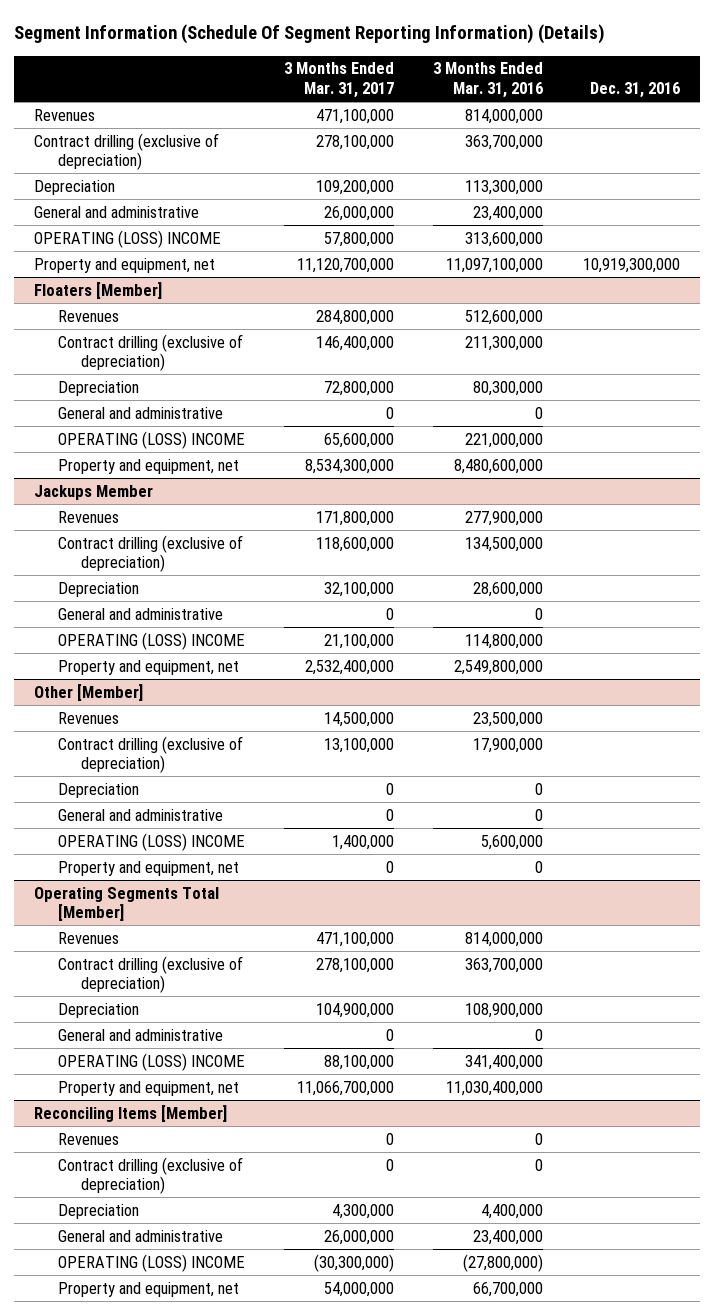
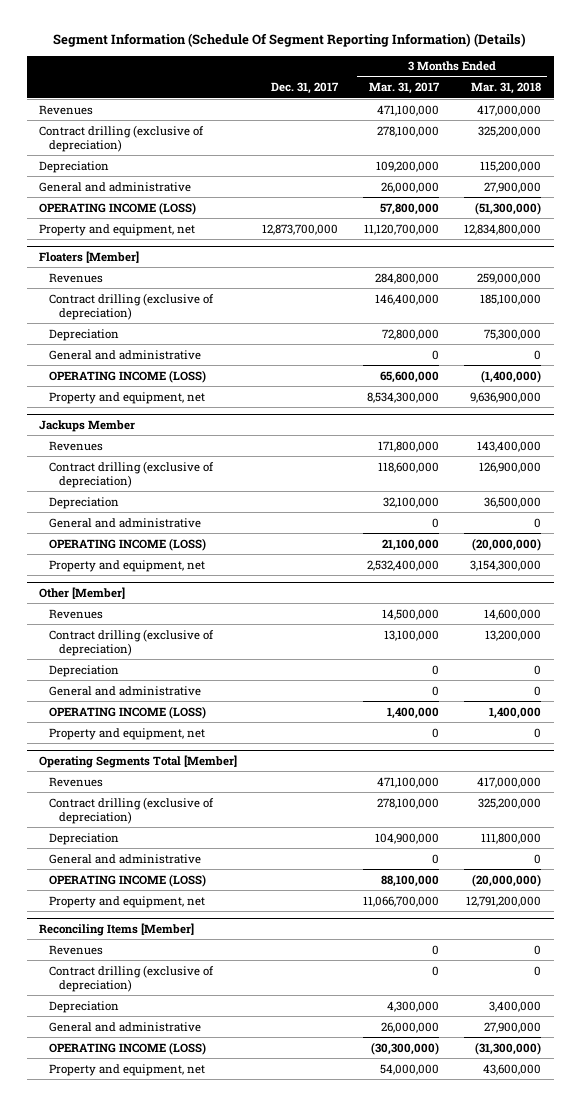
- | 3 Months Ended Mar. 31, 2017 | 3 Months Ended Mar. 31, 2016 | Dec. 31, 2016
+ | Dec. 31, 2017 | 3 Months Ended Mar. 31, 2017 | 3 Months Ended Mar. 31, 2018
- OPERATING (LOSS) INCOME | 57,800,000 | 313,600,000 |
+ OPERATING INCOME (LOSS) | | 57,800,000 | (51,300,000)
@ Floaters [Member]
- OPERATING (LOSS) INCOME | 65,600,000 | 221,000,000 |
+ OPERATING INCOME (LOSS) | | 65,600,000 | (1,400,000)
@ Jackups Member
- OPERATING (LOSS) INCOME | 21,100,000 | 114,800,000 |
+ OPERATING INCOME (LOSS) | | 21,100,000 | (20,000,000)
@ Other [Member]
- OPERATING (LOSS) INCOME | 1,400,000 | 5,600,000 |
+ OPERATING INCOME (LOSS) | | 1,400,000 | 1,400,000
@ Operating Segments Total [Member]
- OPERATING (LOSS) INCOME | 88,100,000 | 341,400,000 |
+ OPERATING INCOME (LOSS) | | 88,100,000 | (20,000,000)
@ Reconciling Items [Member]
- OPERATING (LOSS) INCOME | (30,300,000) | (27,800,000) |
+ OPERATING INCOME (LOSS) | | (30,300,000) | (31,300,000)

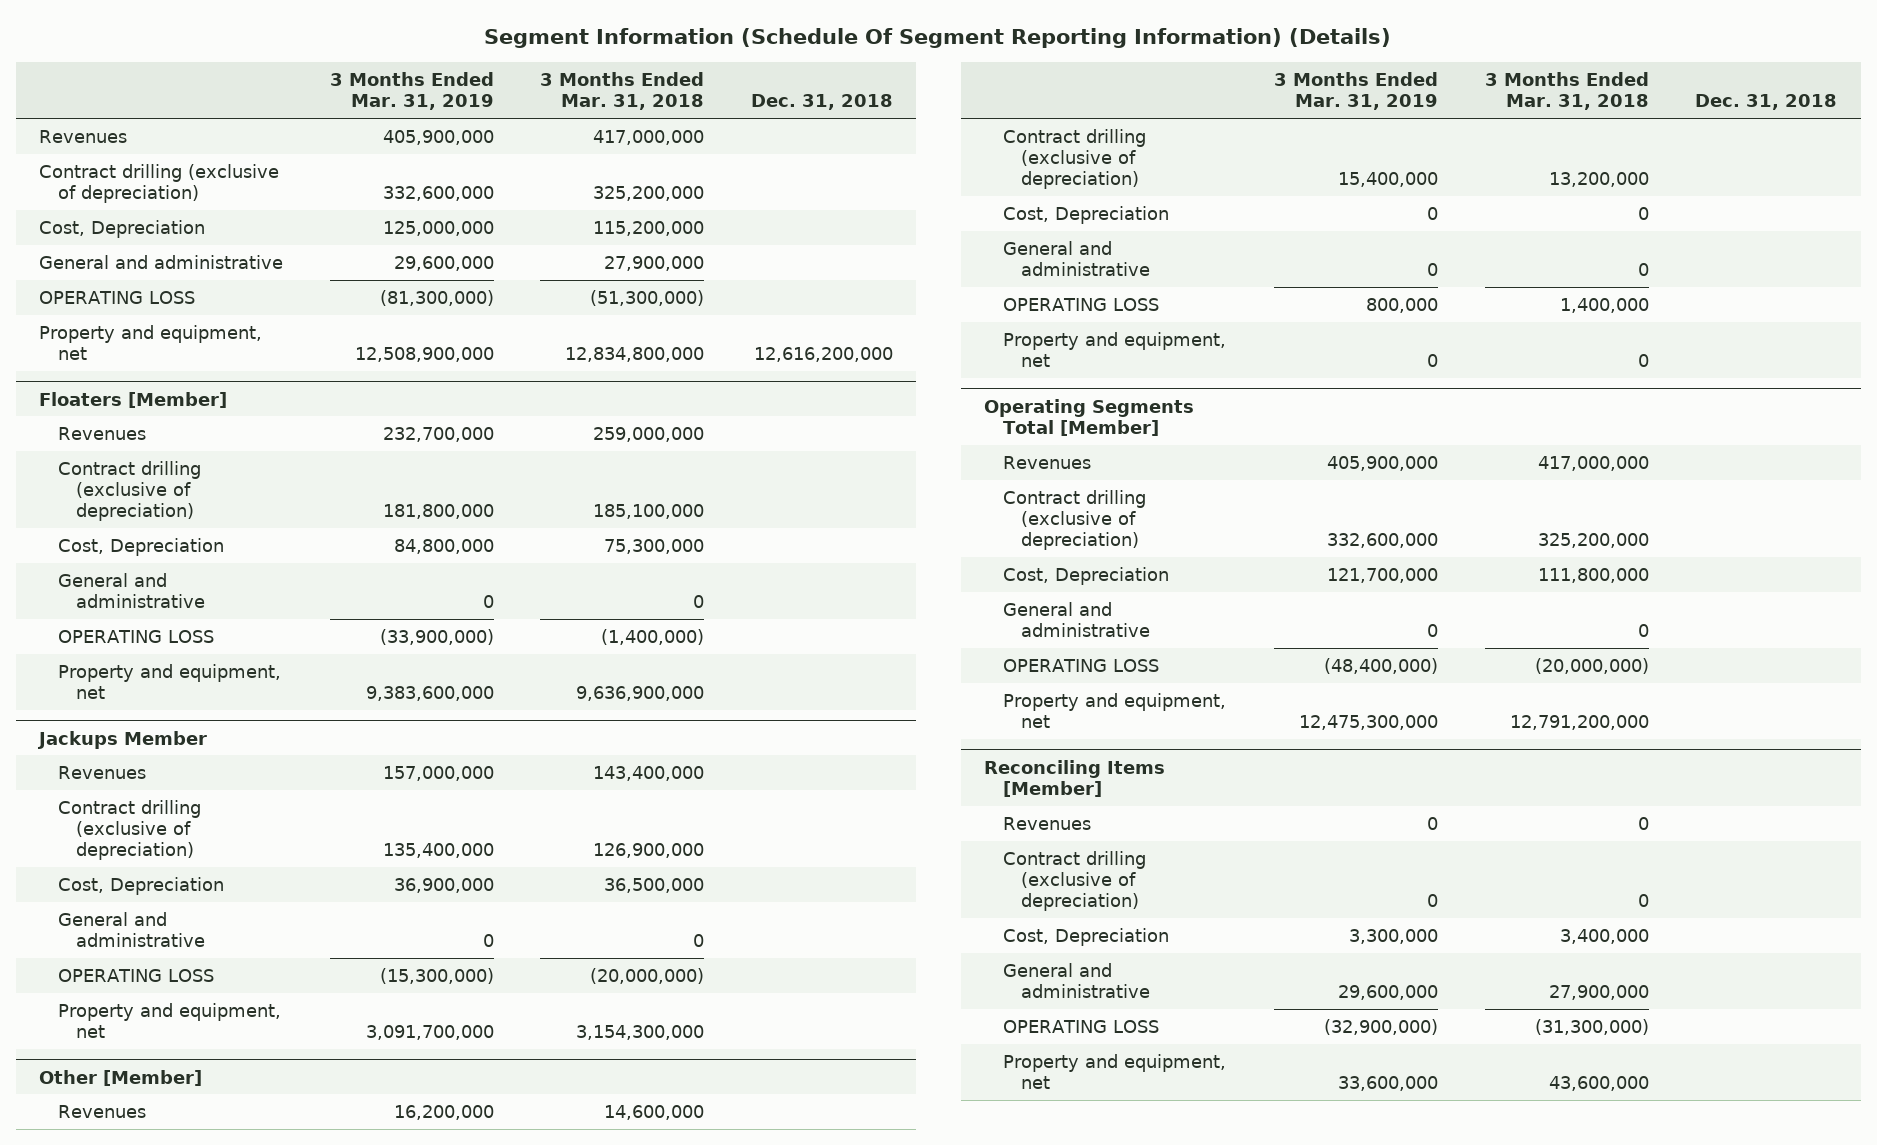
- | Dec. 31, 2017 | 3 Months Ended Mar. 31, 2017 | 3 Months Ended Mar. 31, 2018
+ | 3 Months Ended Mar. 31, 2019 | 3 Months Ended Mar. 31, 2018 | Dec. 31, 2018
- Depreciation | | 109,200,000 | 115,200,000
+ Cost, Depreciation | 125,000,000 | 115,200,000 |
- OPERATING INCOME (LOSS) | | 57,800,000 | (51,300,000)
+ OPERATING LOSS | (81,300,000) | (51,300,000) |
@ Floaters [Member]
- Depreciation | | 72,800,000 | 75,300,000
+ Cost, Depreciation | 84,800,000 | 75,300,000 |
- OPERATING INCOME (LOSS) | | 65,600,000 | (1,400,000)
+ OPERATING LOSS | (33,900,000) | (1,400,000) |
@ Jackups Member
- Depreciation | | 32,100,000 | 36,500,000
+ Cost, Depreciation | 36,900,000 | 36,500,000 |
- OPERATING INCOME (LOSS) | | 21,100,000 | (20,000,000)
+ OPERATING LOSS | (15,300,000) | (20,000,000) |
@ Other [Member]
- Depreciation | | 0 | 0
+ Cost, Depreciation | 0 | 0 |
- OPERATING INCOME (LOSS) | | 1,400,000 | 1,400,000
+ OPERATING LOSS | 800,000 | 1,400,000 |
@ Operating Segments Total [Member]
- Depreciation | | 104,900,000 | 111,800,000
+ Cost, Depreciation | 121,700,000 | 111,800,000 |
- OPERATING INCOME (LOSS) | | 88,100,000 | (20,000,000)
+ OPERATING LOSS | (48,400,000) | (20,000,000) |
@ Reconciling Items [Member]
- Depreciation | | 4,300,000 | 3,400,000
+ Cost, Depreciation | 3,300,000 | 3,400,000 |
- OPERATING INCOME (LOSS) | | (30,300,000) | (31,300,000)
+ OPERATING LOSS | (32,900,000) | (31,300,000) |

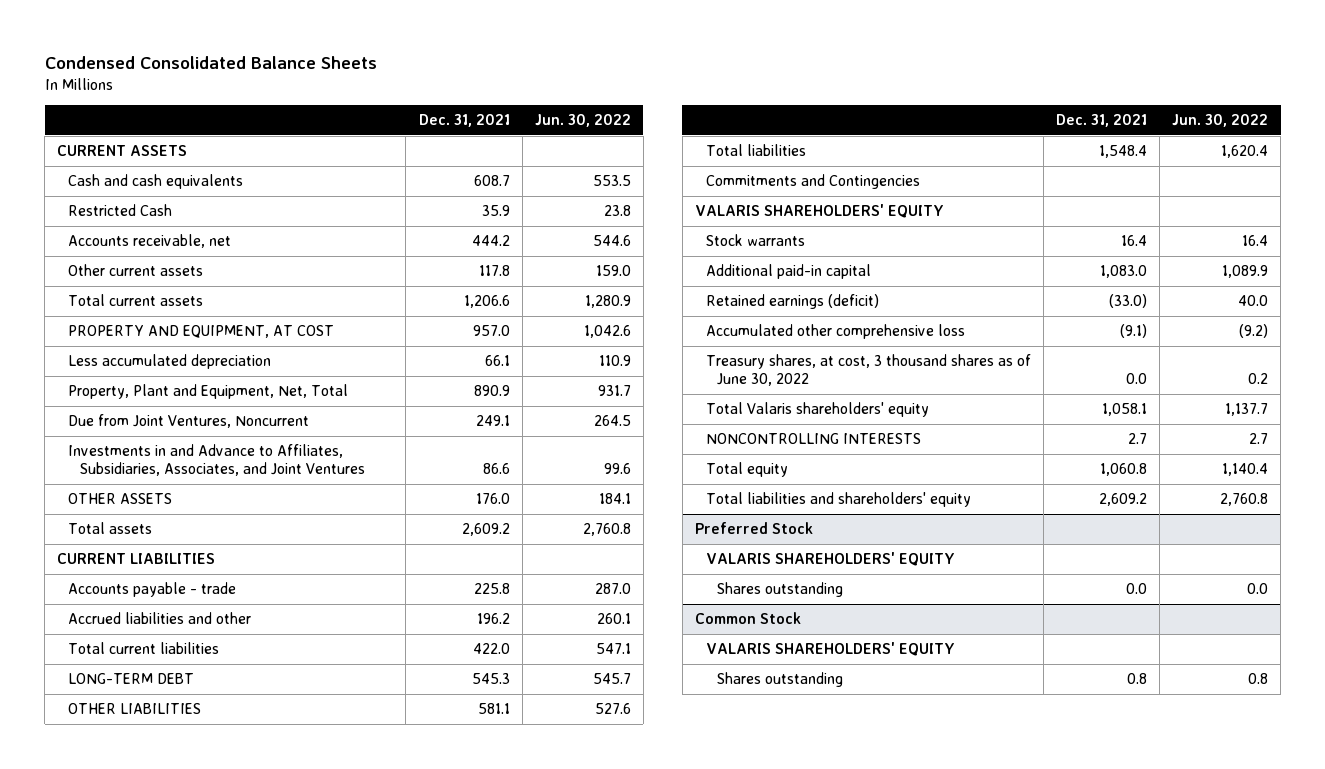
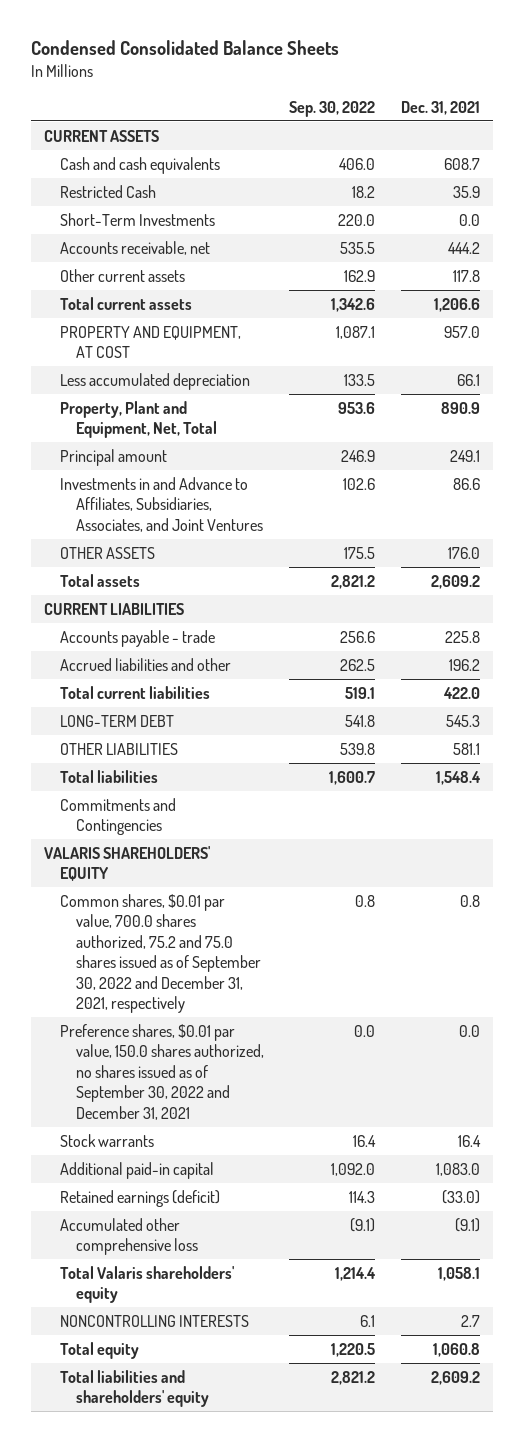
- | Dec. 31, 2021 | Jun. 30, 2022
+ | Sep. 30, 2022 | Dec. 31, 2021
+ Short-Term Investments | 220.0 | 0.0
- Due from Joint Ventures, Noncurrent | 249.1 | 264.5
+ Principal amount | 246.9 | 249.1
+ Common shares, $0.01 par value, 700.0 shares authorized, 75.2 and 75.0 shares issued as of September 30, 2022 and December 31, 2021, respectively | 0.8 | 0.8
+ Preference shares, $0.01 par value, 150.0 shares authorized, no shares issued as of September 30, 2022 and December 31, 2021 | 0.0 | 0.0
- Treasury shares, at cost, 3 thousand shares as of June 30, 2022 | 0.0 | 0.2
- Preferred Stock
- VALARIS SHAREHOLDERS' EQUITY
- Shares outstanding | 0.0 | 0.0
- Common Stock
- VALARIS SHAREHOLDERS' EQUITY
- Shares outstanding | 0.8 | 0.8

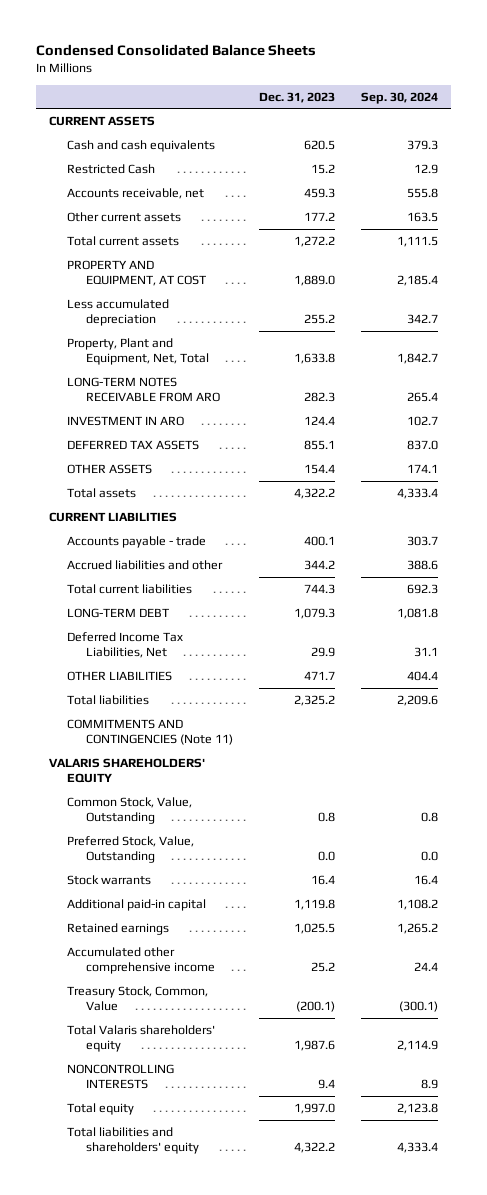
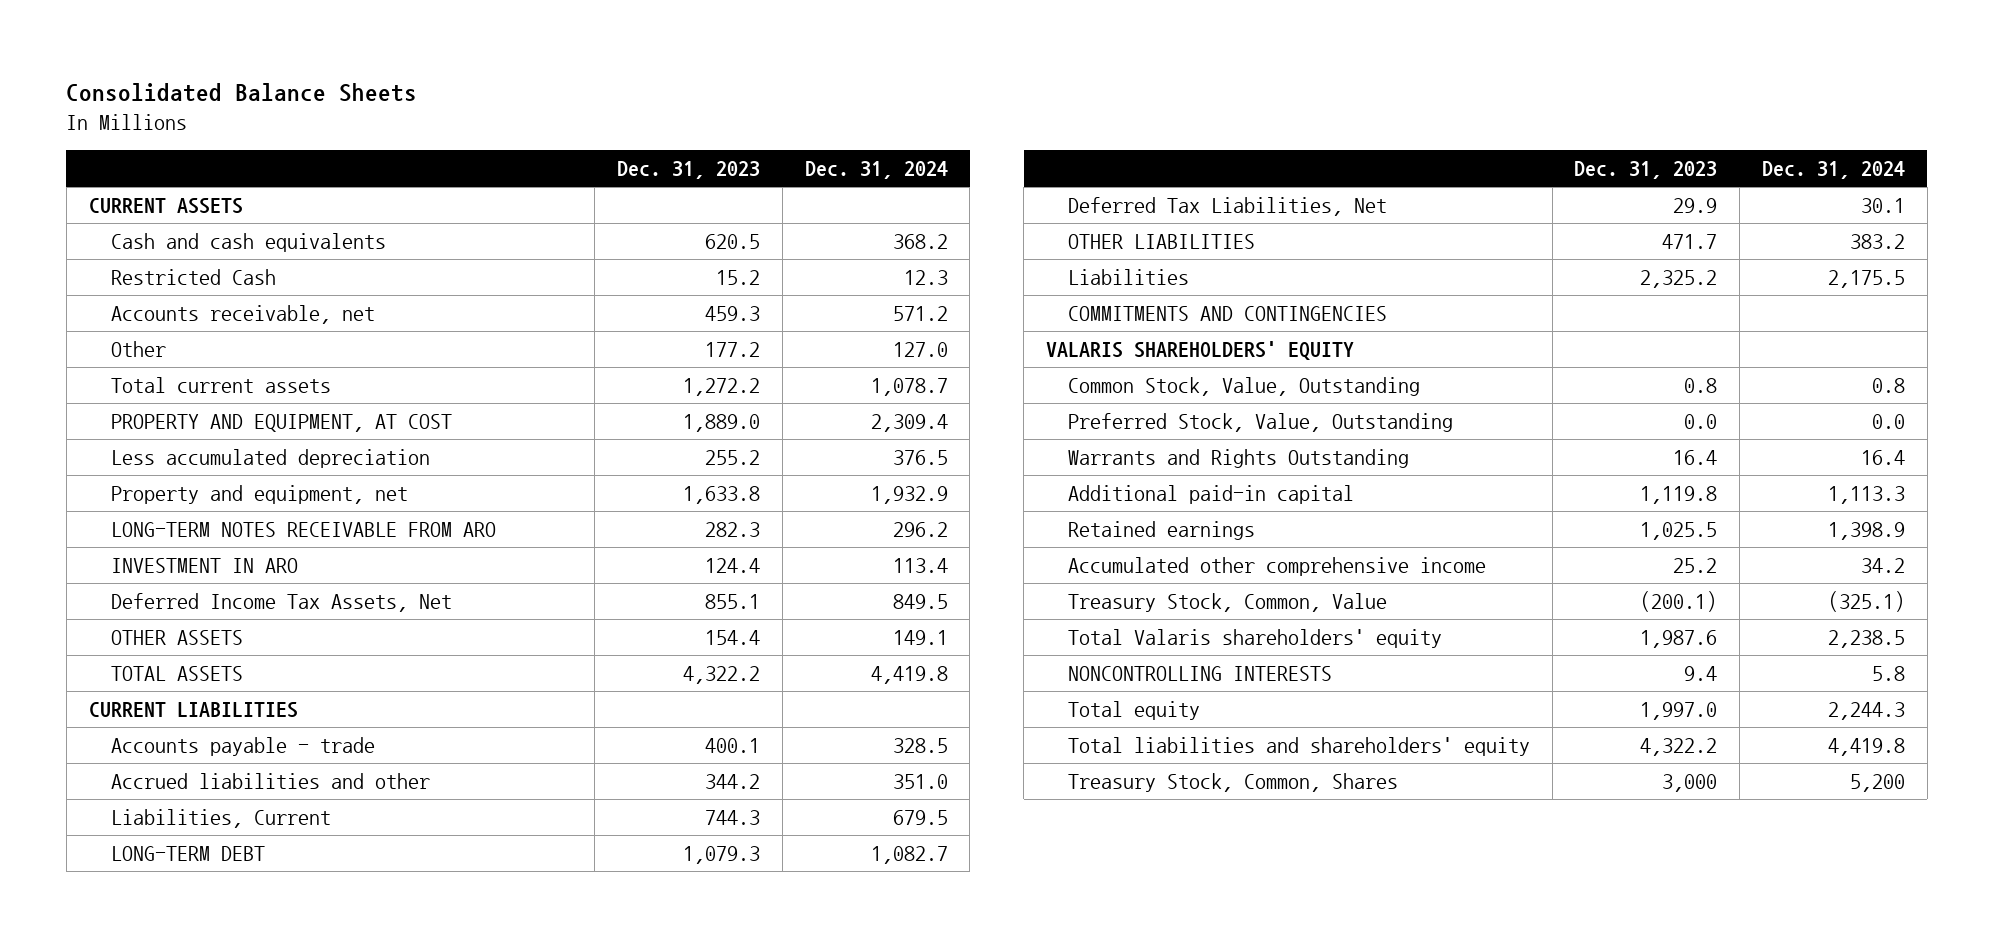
- Condensed Consolidated Balance Sheets
+ Consolidated Balance Sheets
- | Dec. 31, 2023 | Sep. 30, 2024
+ | Dec. 31, 2023 | Dec. 31, 2024
- Other current assets | 177.2 | 163.5
+ Other | 177.2 | 127.0
- Property, Plant and Equipment, Net, Total | 1,633.8 | 1,842.7
+ Property and equipment, net | 1,633.8 | 1,932.9
- DEFERRED TAX ASSETS | 855.1 | 837.0
+ Deferred Income Tax Assets, Net | 855.1 | 849.5
- Total assets | 4,322.2 | 4,333.4
+ TOTAL ASSETS | 4,322.2 | 4,419.8
- Total current liabilities | 744.3 | 692.3
+ Liabilities, Current | 744.3 | 679.5
- Deferred Income Tax Liabilities, Net | 29.9 | 31.1
+ Deferred Tax Liabilities, Net | 29.9 | 30.1
- Total liabilities | 2,325.2 | 2,209.6
- COMMITMENTS AND CONTINGENCIES (Note 11)
+ Liabilities | 2,325.2 | 2,175.5
+ COMMITMENTS AND CONTINGENCIES
- Stock warrants | 16.4 | 16.4
+ Warrants and Rights Outstanding | 16.4 | 16.4
+ Treasury Stock, Common, Shares | 3,000 | 5,200

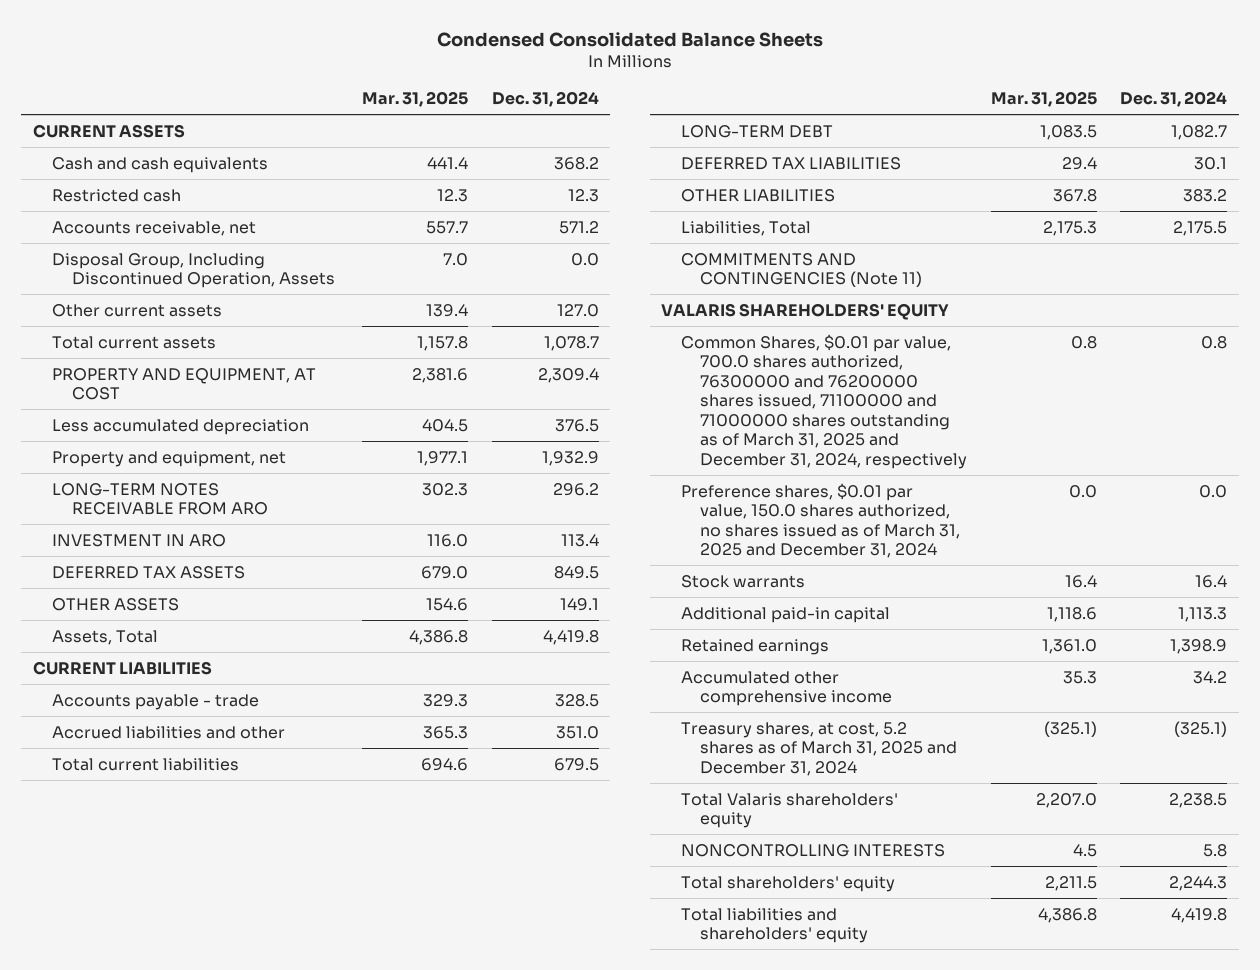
- Consolidated Balance Sheets
+ Condensed Consolidated Balance Sheets
- | Dec. 31, 2023 | Dec. 31, 2024
+ | Mar. 31, 2025 | Dec. 31, 2024
- Restricted Cash | 15.2 | 12.3
+ Restricted cash | 12.3 | 12.3
- Other | 177.2 | 127.0
+ Disposal Group, Including Discontinued Operation, Assets | 7.0 | 0.0
+ Other current assets | 139.4 | 127.0
- Deferred Income Tax Assets, Net | 855.1 | 849.5
+ DEFERRED TAX ASSETS | 679.0 | 849.5
- TOTAL ASSETS | 4,322.2 | 4,419.8
+ Assets, Total | 4,386.8 | 4,419.8
- Liabilities, Current | 744.3 | 679.5
+ Total current liabilities | 694.6 | 679.5
- Deferred Tax Liabilities, Net | 29.9 | 30.1
+ DEFERRED TAX LIABILITIES | 29.4 | 30.1
- Liabilities | 2,325.2 | 2,175.5
- COMMITMENTS AND CONTINGENCIES
+ Liabilities, Total | 2,175.3 | 2,175.5
+ COMMITMENTS AND CONTINGENCIES (Note 11)
- Common Stock, Value, Outstanding | 0.8 | 0.8
- Preferred Stock, Value, Outstanding | 0.0 | 0.0
- Warrants and Rights Outstanding | 16.4 | 16.4
+ Common Shares, $0.01 par value, 700.0 shares authorized, 76300000 and 76200000 shares issued, 71100000 and 71000000 shares outstanding as of March 31, 2025 and December 31, 2024, respectively | 0.8 | 0.8
+ Preference shares, $0.01 par value, 150.0 shares authorized, no shares issued as of March 31, 2025 and December 31, 2024 | 0.0 | 0.0
+ Stock warrants | 16.4 | 16.4
- Treasury Stock, Common, Value | (200.1) | (325.1)
+ Treasury shares, at cost, 5.2 shares as of March 31, 2025 and December 31, 2024 | (325.1) | (325.1)
- Total equity | 1,997.0 | 2,244.3
+ Total shareholders' equity | 2,211.5 | 2,244.3
- Treasury Stock, Common, Shares | 3,000 | 5,200

